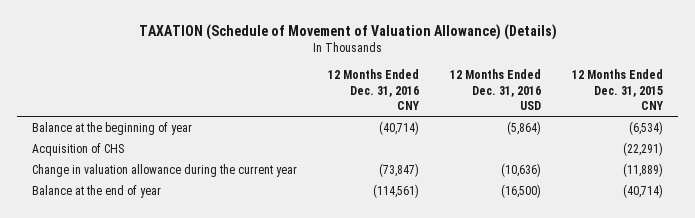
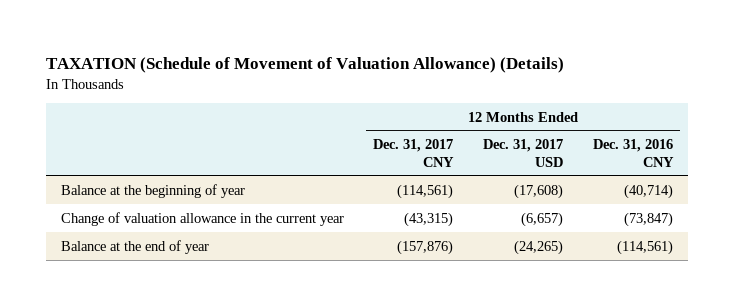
- | 12 Months Ended Dec. 31, 2016 CNY | 12 Months Ended Dec. 31, 2016 USD | 12 Months Ended Dec. 31, 2015 CNY
+ | 12 Months Ended Dec. 31, 2017 CNY | 12 Months Ended Dec. 31, 2017 USD | 12 Months Ended Dec. 31, 2016 CNY
- Acquisition of CHS | | | (22,291)
- Change in valuation allowance during the current year | (73,847) | (10,636) | (11,889)
+ Change of valuation allowance in the current year | (43,315) | (6,657) | (73,847)

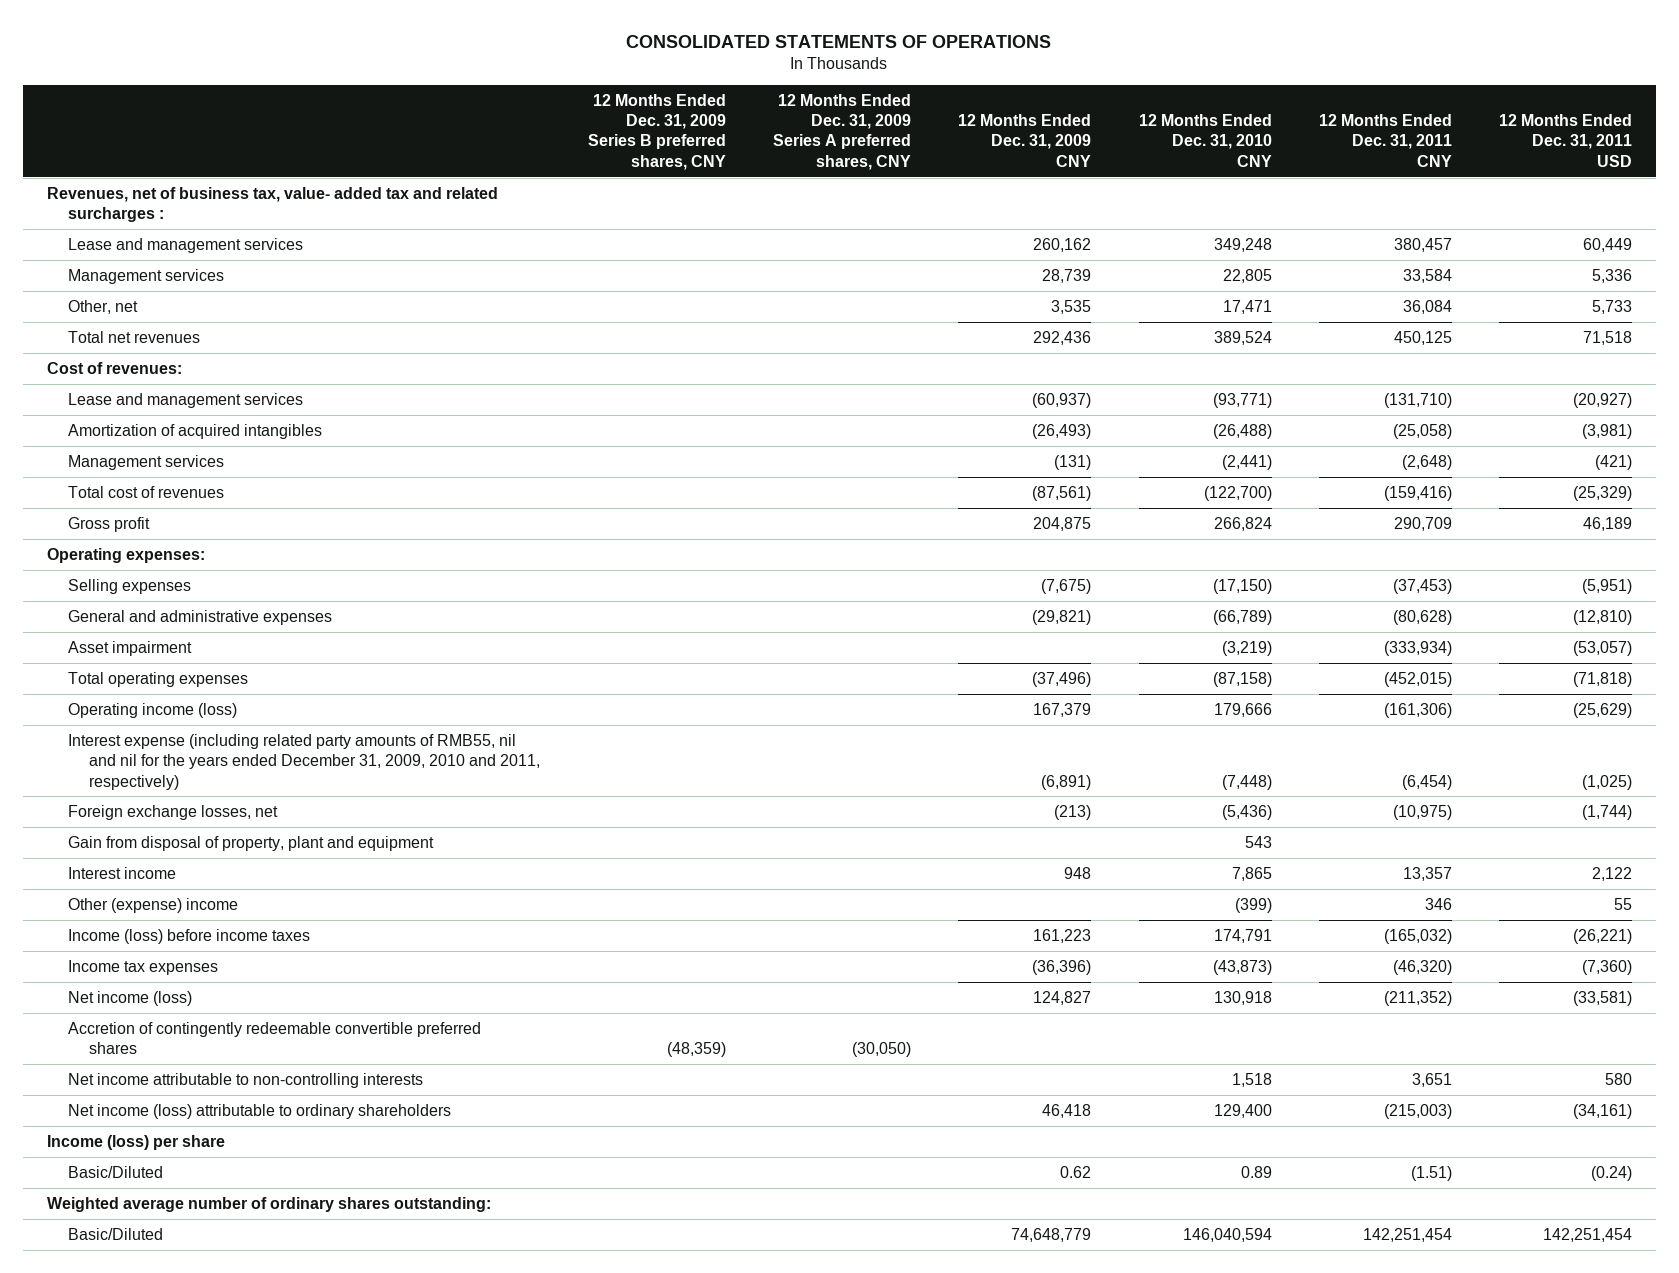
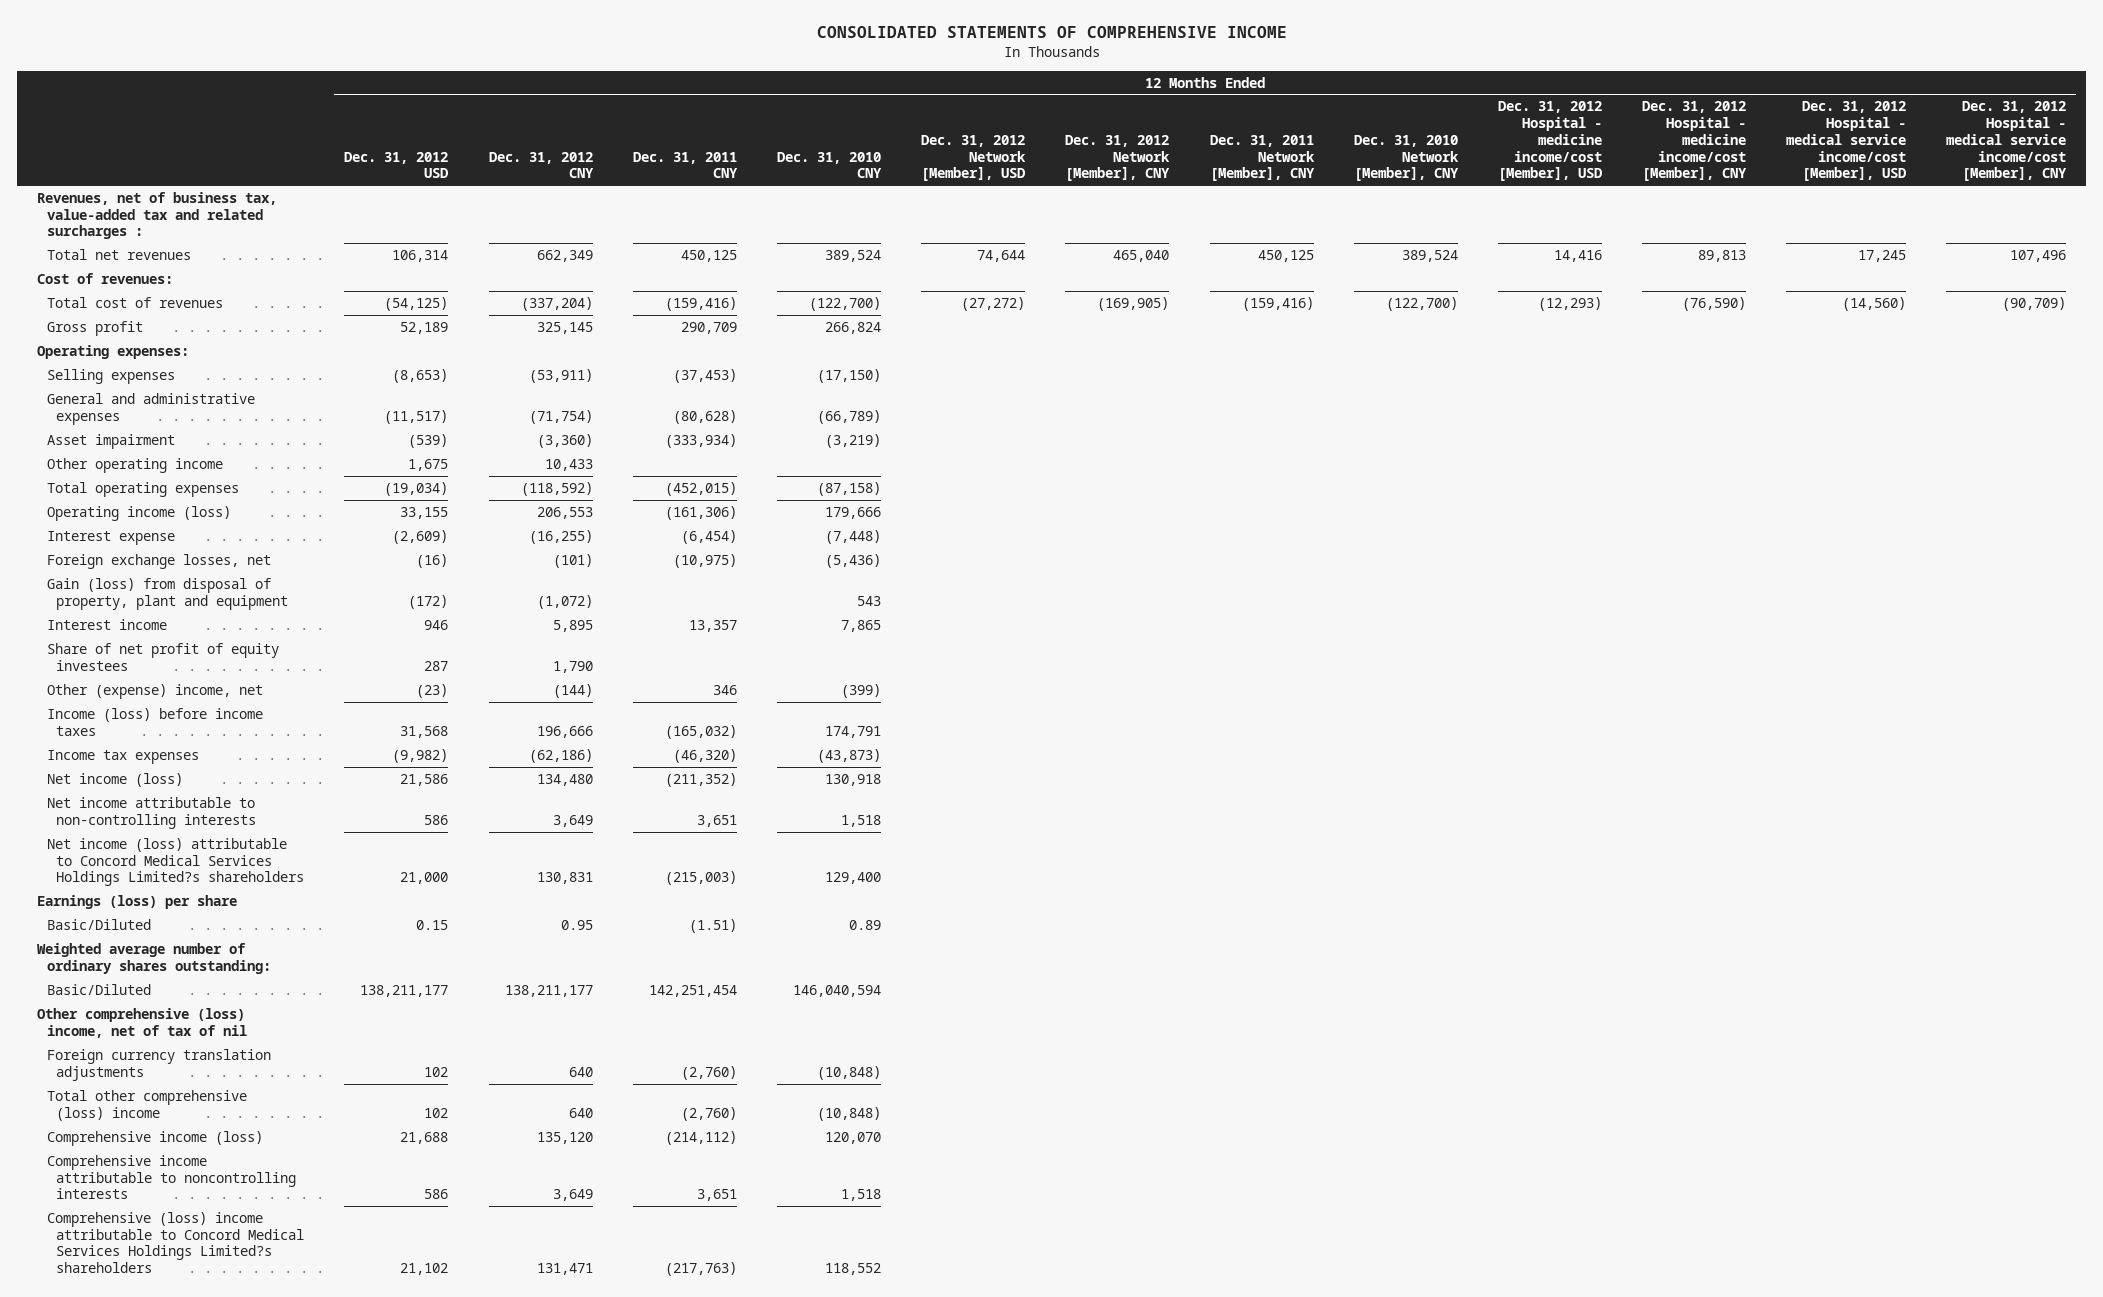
- CONSOLIDATED STATEMENTS OF OPERATIONS
+ CONSOLIDATED STATEMENTS OF COMPREHENSIVE INCOME
- | 12 Months Ended Dec. 31, 2009 Series B preferred shares, CNY | 12 Months Ended Dec. 31, 2009 Series A preferred shares, CNY | 12 Months Ended Dec. 31, 2009 CNY | 12 Months Ended Dec. 31, 2010 CNY | 12 Months Ended Dec. 31, 2011 CNY | 12 Months Ended Dec. 31, 2011 USD
+ | 12 Months Ended Dec. 31, 2012 USD | 12 Months Ended Dec. 31, 2012 CNY | 12 Months Ended Dec. 31, 2011 CNY | 12 Months Ended Dec. 31, 2010 CNY | 12 Months Ended Dec. 31, 2012 Network [Member], USD | 12 Months Ended Dec. 31, 2012 Network [Member], CNY | 12 Months Ended Dec. 31, 2011 Network [Member], CNY | 12 Months Ended Dec. 31, 2010 Network [Member], CNY | 12 Months Ended Dec. 31, 2012 Hospital - medicine income/cost [Member], USD | 12 Months Ended Dec. 31, 2012 Hospital - medicine income/cost [Member], CNY | 12 Months Ended Dec. 31, 2012 Hospital - medical service income/cost [Member], USD | 12 Months Ended Dec. 31, 2012 Hospital - medical service income/cost [Member], CNY
- Revenues, net of business tax, value- added tax and related surcharges :
- Lease and management services | | | 260,162 | 349,248 | 380,457 | 60,449
- Management services | | | 28,739 | 22,805 | 33,584 | 5,336
- Other, net | | | 3,535 | 17,471 | 36,084 | 5,733
+ Revenues, net of business tax, value-added tax and related surcharges :
- Lease and management services | | | (60,937) | (93,771) | (131,710) | (20,927)
- Amortization of acquired intangibles | | | (26,493) | (26,488) | (25,058) | (3,981)
- Management services | | | (131) | (2,441) | (2,648) | (421)
+ Other operating income | 1,675 | 10,433 | | | | | | | | | |
- Interest expense (including related party amounts of RMB55, nil and nil for the years ended December 31, 2009, 2010 and 2011, respectively) | | | (6,891) | (7,448) | (6,454) | (1,025)
+ Interest expense | (2,609) | (16,255) | (6,454) | (7,448) | | | | | | | |
- Gain from disposal of property, plant and equipment | | | | 543 | |
+ Gain (loss) from disposal of property, plant and equipment | (172) | (1,072) | | 543 | | | | | | | |
- Other (expense) income | | | | (399) | 346 | 55
+ Share of net profit of equity investees | 287 | 1,790 | | | | | | | | | |
+ Other (expense) income, net | (23) | (144) | 346 | (399) | | | | | | | |
- Accretion of contingently redeemable convertible preferred shares | (48,359) | (30,050) | | | |
- Net income (loss) attributable to ordinary shareholders | | | 46,418 | 129,400 | (215,003) | (34,161)
- Income (loss) per share
+ Net income (loss) attributable to Concord Medical Services Holdings Limited?s shareholders | 21,000 | 130,831 | (215,003) | 129,400 | | | | | | | |
+ Earnings (loss) per share
+ Other comprehensive (loss) income, net of tax of nil
+ Foreign currency translation adjustments | 102 | 640 | (2,760) | (10,848) | | | | | | | |
+ Total other comprehensive (loss) income | 102 | 640 | (2,760) | (10,848) | | | | | | | |
+ Comprehensive income (loss) | 21,688 | 135,120 | (214,112) | 120,070 | | | | | | | |
+ Comprehensive income attributable to noncontrolling interests | 586 | 3,649 | 3,651 | 1,518 | | | | | | | |
+ Comprehensive (loss) income attributable to Concord Medical Services Holdings Limited?s shareholders | 21,102 | 131,471 | (217,763) | 118,552 | | | | | | | |

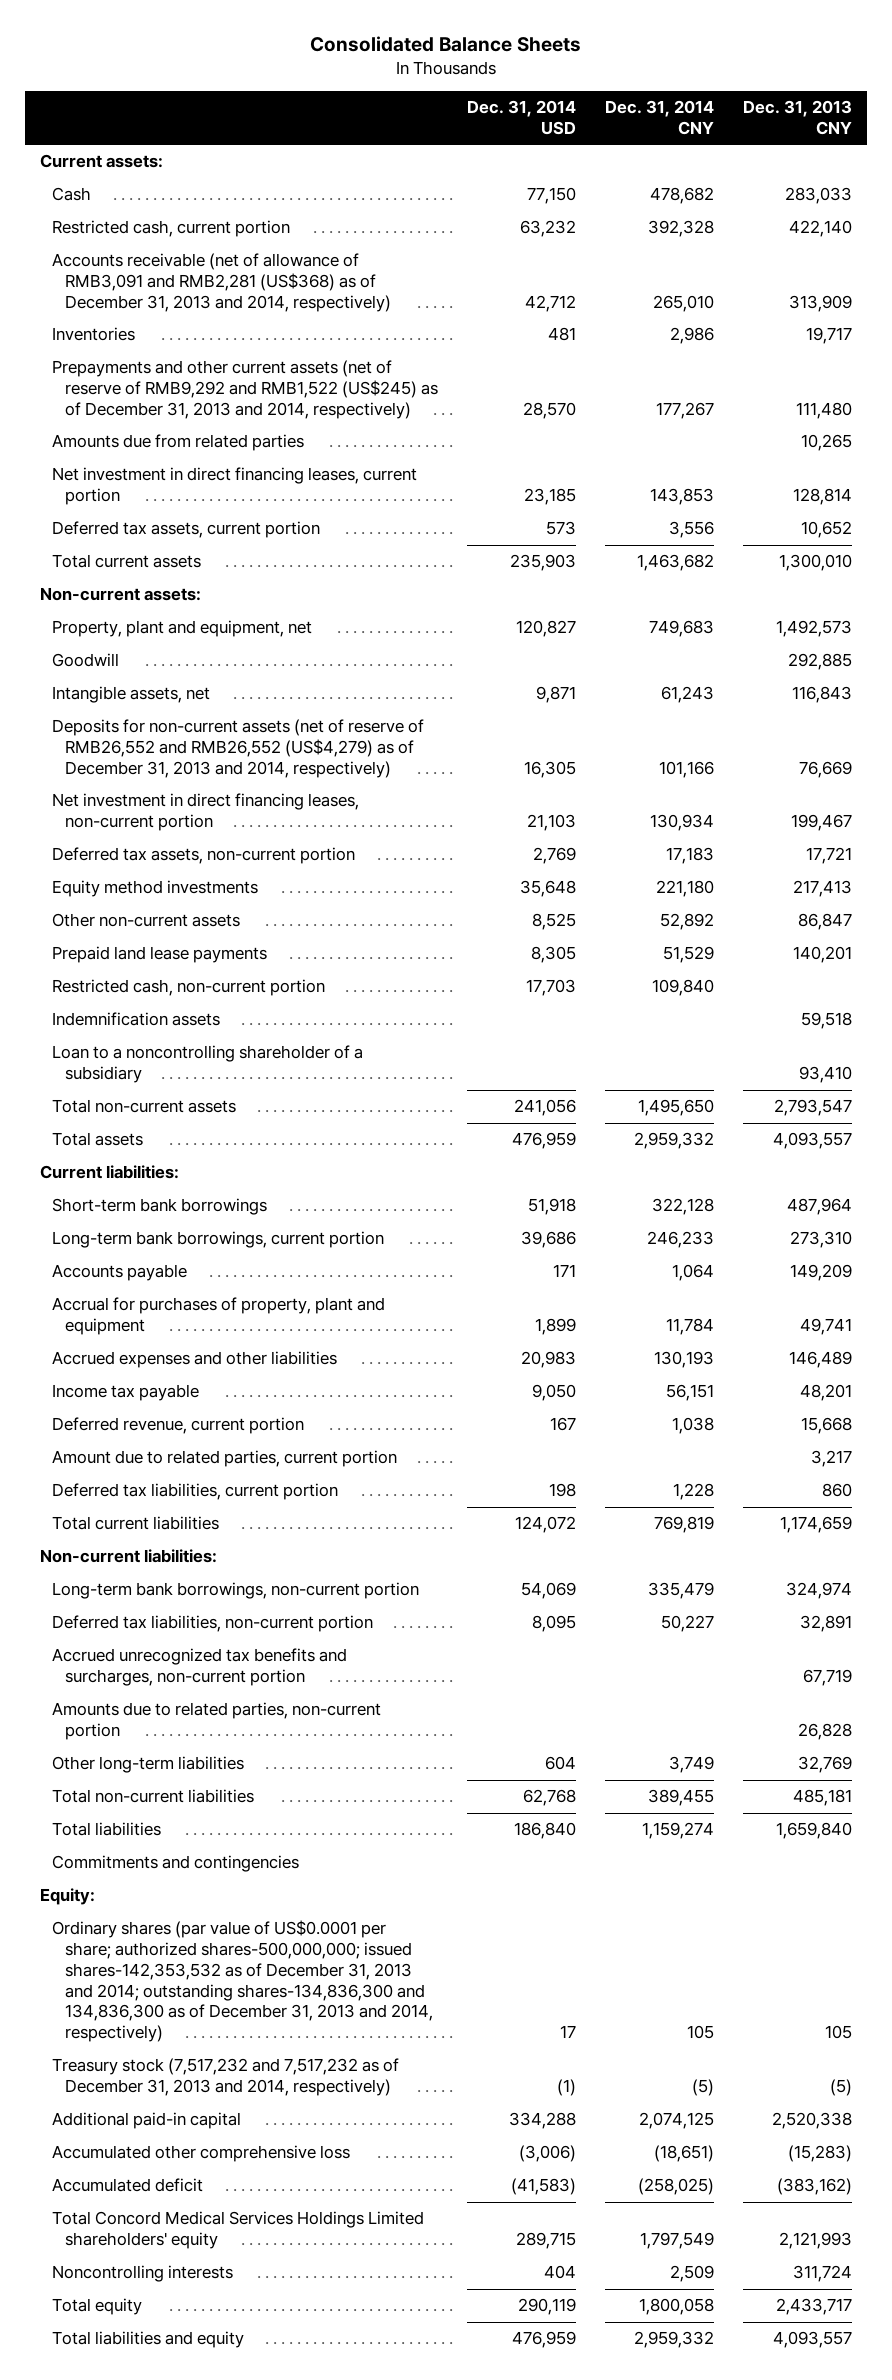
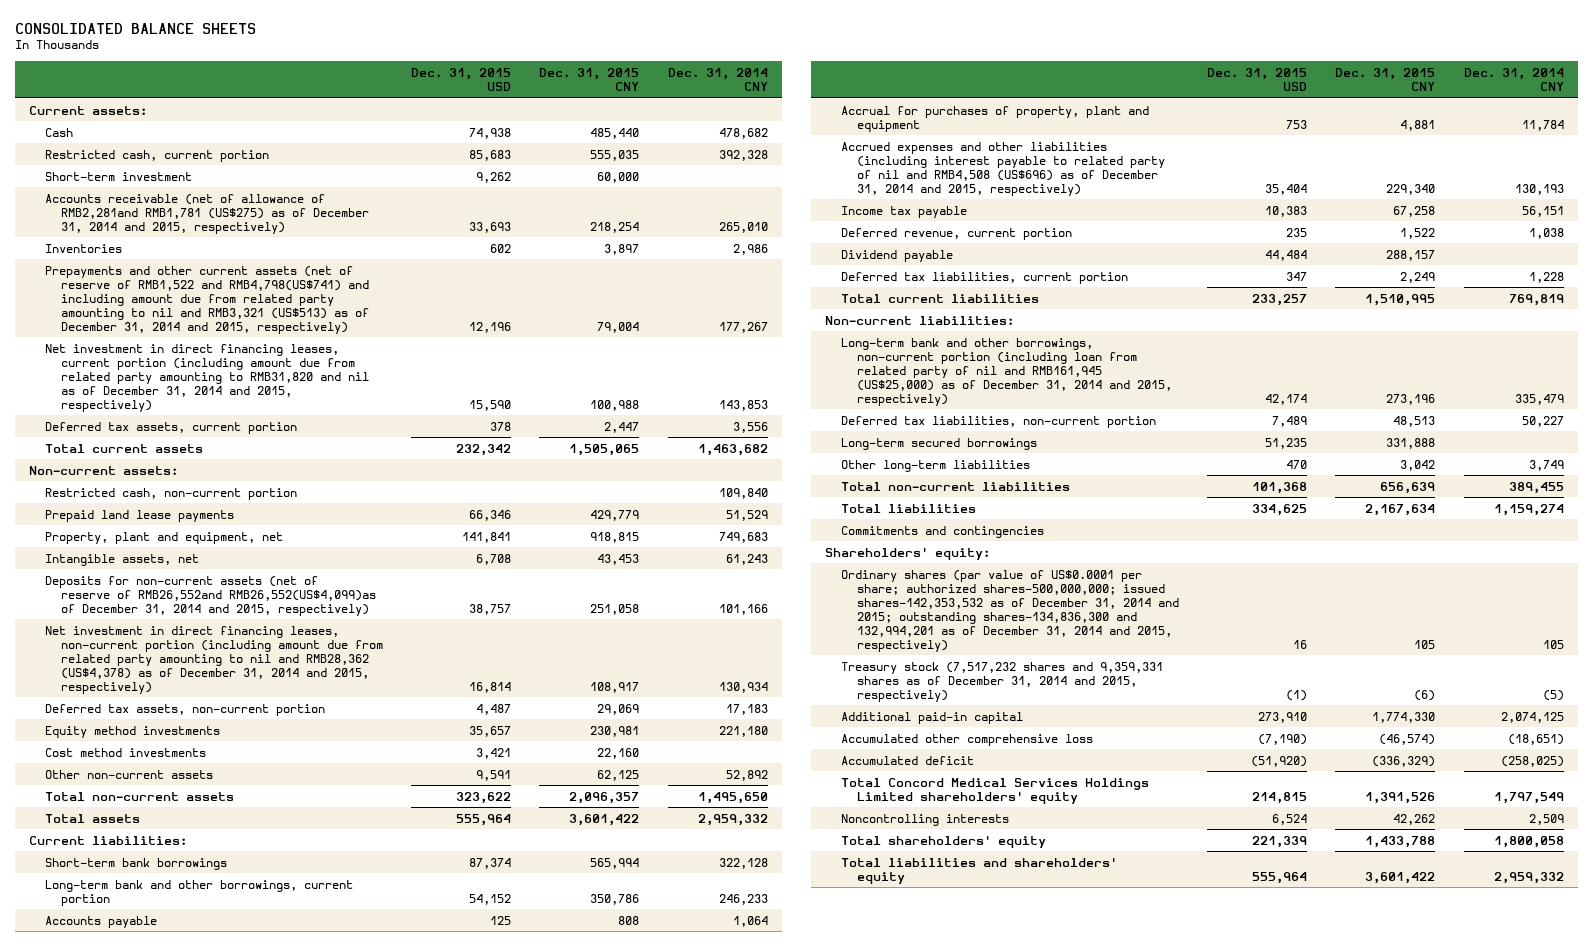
- Consolidated Balance Sheets
+ CONSOLIDATED BALANCE SHEETS
- | Dec. 31, 2014 USD | Dec. 31, 2014 CNY | Dec. 31, 2013 CNY
+ | Dec. 31, 2015 USD | Dec. 31, 2015 CNY | Dec. 31, 2014 CNY
- Accounts receivable (net of allowance of RMB3,091 and RMB2,281 (US$368) as of December 31, 2013 and 2014, respectively) | 42,712 | 265,010 | 313,909
+ Short-term investment | 9,262 | 60,000 |
+ Accounts receivable (net of allowance of RMB2,281and RMB1,781 (US$275) as of December 31, 2014 and 2015, respectively) | 33,693 | 218,254 | 265,010
- Prepayments and other current assets (net of reserve of RMB9,292 and RMB1,522 (US$245) as of December 31, 2013 and 2014, respectively) | 28,570 | 177,267 | 111,480
- Amounts due from related parties | | | 10,265
- Net investment in direct financing leases, current portion | 23,185 | 143,853 | 128,814
+ Prepayments and other current assets (net of reserve of RMB1,522 and RMB4,798(US$741) and including amount due from related party amounting to nil and RMB3,321 (US$513) as of December 31, 2014 and 2015, respectively) | 12,196 | 79,004 | 177,267
+ Net investment in direct financing leases, current portion (including amount due from related party amounting to RMB31,820 and nil as of December 31, 2014 and 2015, respectively) | 15,590 | 100,988 | 143,853
moved up: Restricted cash, non-current portion | | | 109,840
moved up: Prepaid land lease payments | 66,346 | 429,779 | 51,529
- Goodwill | | | 292,885
- Deposits for non-current assets (net of reserve of RMB26,552 and RMB26,552 (US$4,279) as of December 31, 2013 and 2014, respectively) | 16,305 | 101,166 | 76,669
- Net investment in direct financing leases, non-current portion | 21,103 | 130,934 | 199,467
+ Deposits for non-current assets (net of reserve of RMB26,552and RMB26,552(US$4,099)as of December 31, 2014 and 2015, respectively) | 38,757 | 251,058 | 101,166
+ Net investment in direct financing leases, non-current portion (including amount due from related party amounting to nil and RMB28,362 (US$4,378) as of December 31, 2014 and 2015, respectively) | 16,814 | 108,917 | 130,934
+ Cost method investments | 3,421 | 22,160 |
- Indemnification assets | | | 59,518
- Loan to a noncontrolling shareholder of a subsidiary | | | 93,410
- Long-term bank borrowings, current portion | 39,686 | 246,233 | 273,310
+ Long-term bank and other borrowings, current portion | 54,152 | 350,786 | 246,233
- Accrued expenses and other liabilities | 20,983 | 130,193 | 146,489
+ Accrued expenses and other liabilities (including interest payable to related party of nil and RMB4,508 (US$696) as of December 31, 2014 and 2015, respectively) | 35,404 | 229,340 | 130,193
- Amount due to related parties, current portion | | | 3,217
+ Dividend payable | 44,484 | 288,157 |
- Long-term bank borrowings, non-current portion | 54,069 | 335,479 | 324,974
+ Long-term bank and other borrowings, non-current portion (including loan from related party of nil and RMB161,945 (US$25,000) as of December 31, 2014 and 2015, respectively) | 42,174 | 273,196 | 335,479
- Accrued unrecognized tax benefits and surcharges, non-current portion | | | 67,719
- Amounts due to related parties, non-current portion | | | 26,828
+ Long-term secured borrowings | 51,235 | 331,888 |
- Equity:
- Ordinary shares (par value of US$0.0001 per share; authorized shares-500,000,000; issued shares-142,353,532 as of December 31, 2013 and 2014; outstanding shares-134,836,300 and 134,836,300 as of December 31, 2013 and 2014, respectively) | 17 | 105 | 105
- Treasury stock (7,517,232 and 7,517,232 as of December 31, 2013 and 2014, respectively) | (1) | (5) | (5)
+ Shareholders' equity:
+ Ordinary shares (par value of US$0.0001 per share; authorized shares-500,000,000; issued shares-142,353,532 as of December 31, 2014 and 2015; outstanding shares-134,836,300 and 132,994,201 as of December 31, 2014 and 2015, respectively) | 16 | 105 | 105
+ Treasury stock (7,517,232 shares and 9,359,331 shares as of December 31, 2014 and 2015, respectively) | (1) | (6) | (5)
- Total equity | 290,119 | 1,800,058 | 2,433,717
- Total liabilities and equity | 476,959 | 2,959,332 | 4,093,557
+ Total shareholders' equity | 221,339 | 1,433,788 | 1,800,058
+ Total liabilities and shareholders' equity | 555,964 | 3,601,422 | 2,959,332

